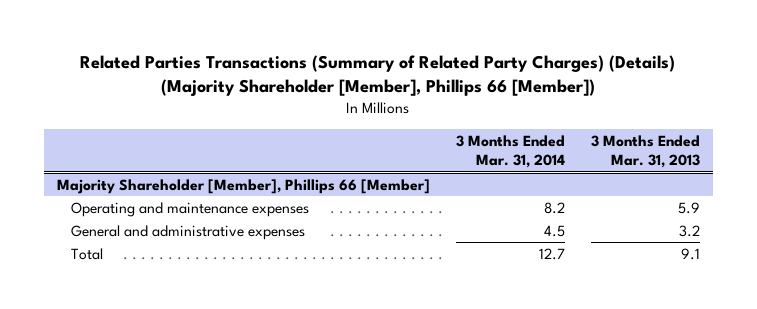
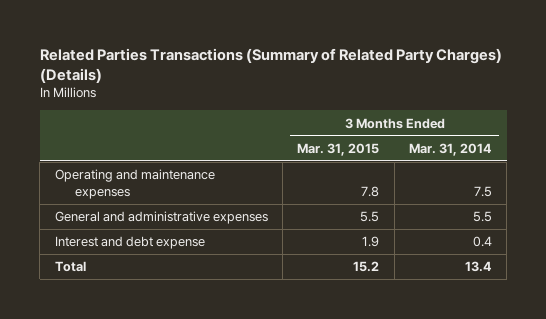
- Related Parties Transactions (Summary of Related Party Charges) (Details) (Majority Shareholder [Member], Phillips 66 [Member])
+ Related Parties Transactions (Summary of Related Party Charges) (Details)
- | 3 Months Ended Mar. 31, 2014 | 3 Months Ended Mar. 31, 2013
+ | 3 Months Ended Mar. 31, 2015 | 3 Months Ended Mar. 31, 2014
- Majority Shareholder [Member], Phillips 66 [Member]
- Operating and maintenance expenses | 8.2 | 5.9
- General and administrative expenses | 4.5 | 3.2
- Total | 12.7 | 9.1
+ Operating and maintenance expenses | 7.8 | 7.5
+ General and administrative expenses | 5.5 | 5.5
+ Interest and debt expense | 1.9 | 0.4
+ Total | 15.2 | 13.4

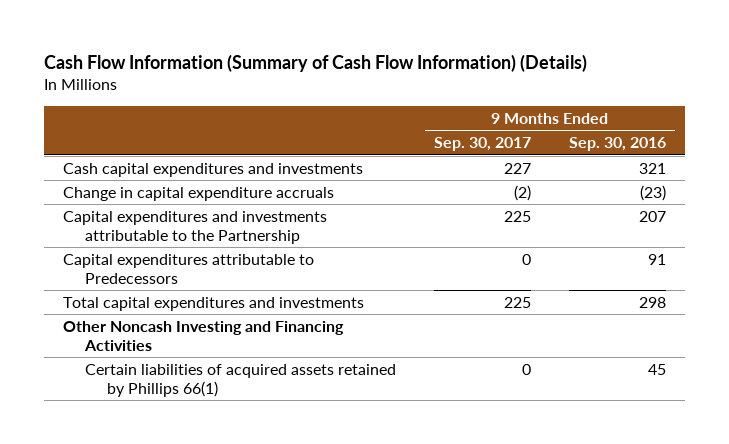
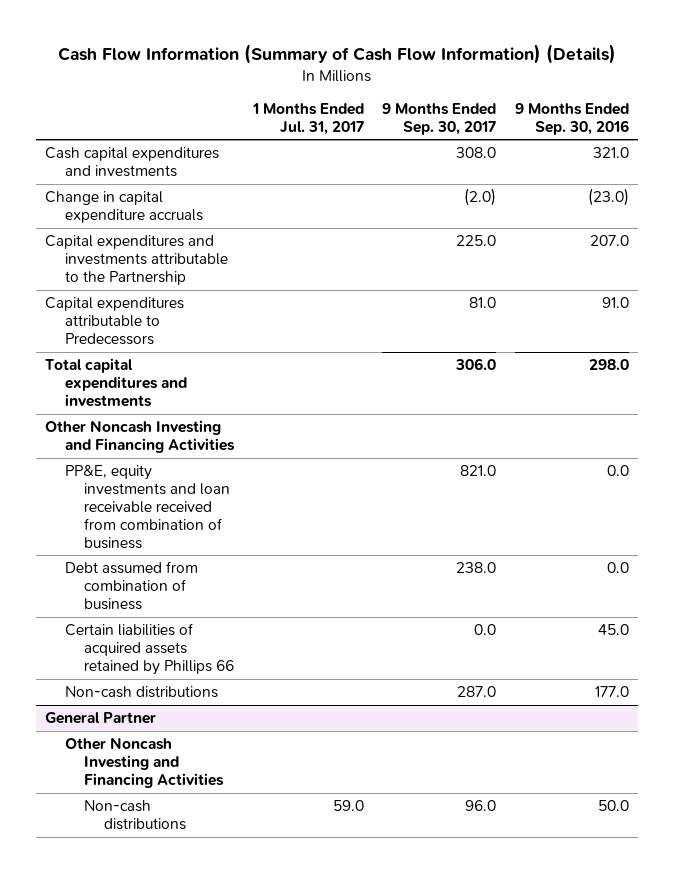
- | 9 Months Ended Sep. 30, 2017 | 9 Months Ended Sep. 30, 2016
+ | 1 Months Ended Jul. 31, 2017 | 9 Months Ended Sep. 30, 2017 | 9 Months Ended Sep. 30, 2016
- Cash capital expenditures and investments | 227 | 321
- Change in capital expenditure accruals | (2) | (23)
- Capital expenditures and investments attributable to the Partnership | 225 | 207
- Capital expenditures attributable to Predecessors | 0 | 91
- Total capital expenditures and investments | 225 | 298
+ Cash capital expenditures and investments | | 308.0 | 321.0
+ Change in capital expenditure accruals | | (2.0) | (23.0)
+ Capital expenditures and investments attributable to the Partnership | | 225.0 | 207.0
+ Capital expenditures attributable to Predecessors | | 81.0 | 91.0
+ Total capital expenditures and investments | | 306.0 | 298.0
- Certain liabilities of acquired assets retained by Phillips 66(1) | 0 | 45
+ PP&E, equity investments and loan receivable received from combination of business | | 821.0 | 0.0
+ Debt assumed from combination of business | | 238.0 | 0.0
+ Certain liabilities of acquired assets retained by Phillips 66 | | 0.0 | 45.0
+ Non-cash distributions | | 287.0 | 177.0
+ General Partner
+ Other Noncash Investing and Financing Activities
+ Non-cash distributions | 59.0 | 96.0 | 50.0

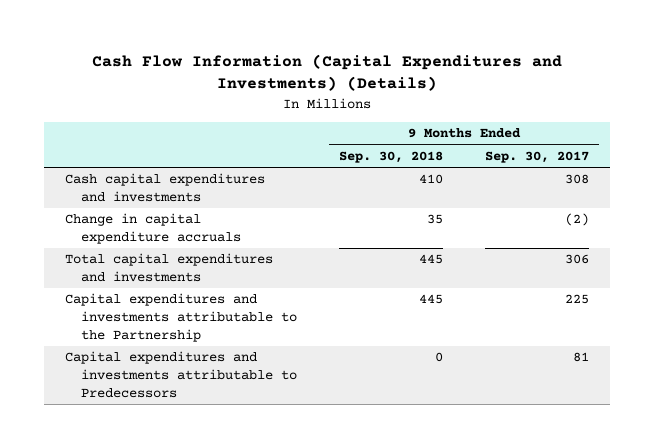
- Cash Flow Information (Summary of Cash Flow Information) (Details)
+ Cash Flow Information (Capital Expenditures and Investments) (Details)
- | 1 Months Ended Jul. 31, 2017 | 9 Months Ended Sep. 30, 2017 | 9 Months Ended Sep. 30, 2016
+ | 9 Months Ended Sep. 30, 2018 | 9 Months Ended Sep. 30, 2017
- Cash capital expenditures and investments | | 308.0 | 321.0
- Change in capital expenditure accruals | | (2.0) | (23.0)
- Capital expenditures and investments attributable to the Partnership | | 225.0 | 207.0
- Capital expenditures attributable to Predecessors | | 81.0 | 91.0
- Total capital expenditures and investments | | 306.0 | 298.0
- Other Noncash Investing and Financing Activities
- PP&E, equity investments and loan receivable received from combination of business | | 821.0 | 0.0
- Debt assumed from combination of business | | 238.0 | 0.0
- Certain liabilities of acquired assets retained by Phillips 66 | | 0.0 | 45.0
- Non-cash distributions | | 287.0 | 177.0
- General Partner
- Other Noncash Investing and Financing Activities
- Non-cash distributions | 59.0 | 96.0 | 50.0
+ Cash capital expenditures and investments | 410 | 308
+ Change in capital expenditure accruals | 35 | (2)
+ Total capital expenditures and investments | 445 | 306
+ Capital expenditures and investments attributable to the Partnership | 445 | 225
+ Capital expenditures and investments attributable to Predecessors | 0 | 81

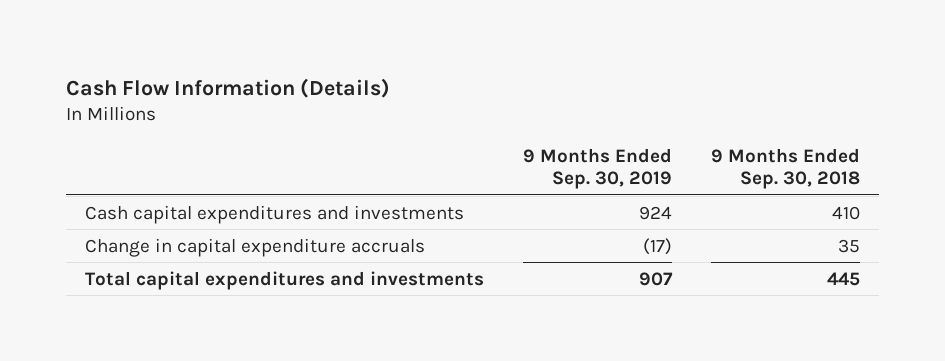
- Cash Flow Information (Capital Expenditures and Investments) (Details)
+ Cash Flow Information (Details)
- | 9 Months Ended Sep. 30, 2018 | 9 Months Ended Sep. 30, 2017
+ | 9 Months Ended Sep. 30, 2019 | 9 Months Ended Sep. 30, 2018
- Capital expenditures and investments attributable to the Partnership | 445 | 225
- Capital expenditures and investments attributable to Predecessors | 0 | 81

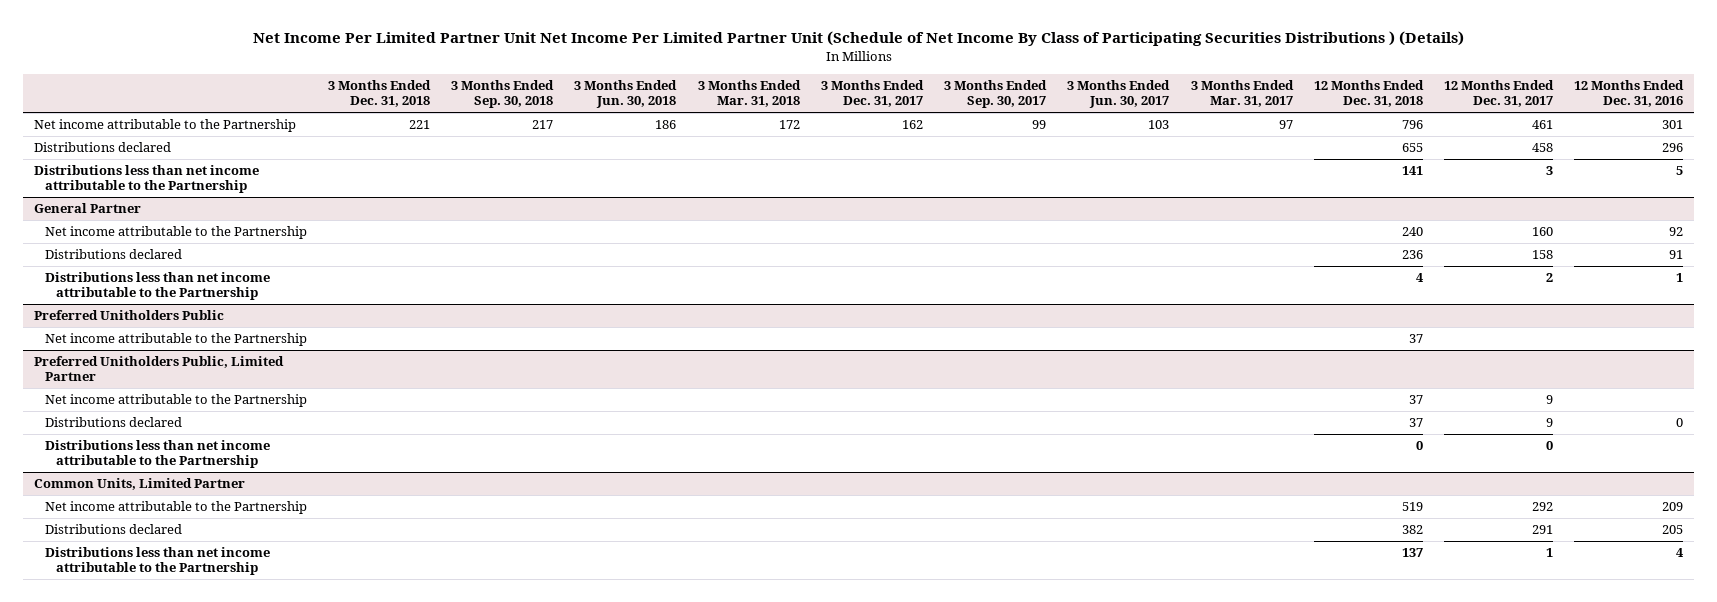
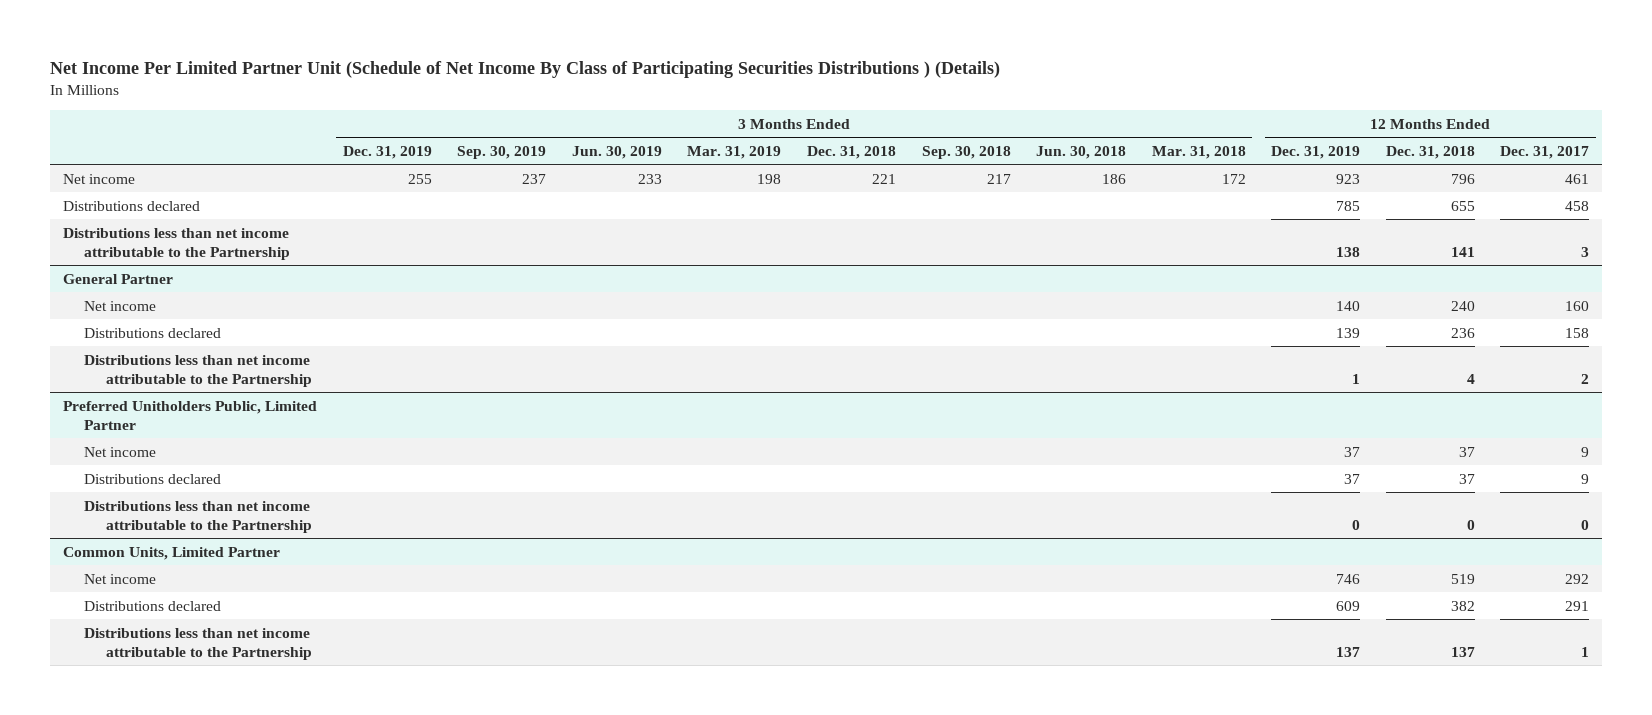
- Net Income Per Limited Partner Unit Net Income Per Limited Partner Unit (Schedule of Net Income By Class of Participating Securities Distributions ) (Details)
+ Net Income Per Limited Partner Unit (Schedule of Net Income By Class of Participating Securities Distributions ) (Details)
- | 3 Months Ended Dec. 31, 2018 | 3 Months Ended Sep. 30, 2018 | 3 Months Ended Jun. 30, 2018 | 3 Months Ended Mar. 31, 2018 | 3 Months Ended Dec. 31, 2017 | 3 Months Ended Sep. 30, 2017 | 3 Months Ended Jun. 30, 2017 | 3 Months Ended Mar. 31, 2017 | 12 Months Ended Dec. 31, 2018 | 12 Months Ended Dec. 31, 2017 | 12 Months Ended Dec. 31, 2016
+ | 3 Months Ended Dec. 31, 2019 | 3 Months Ended Sep. 30, 2019 | 3 Months Ended Jun. 30, 2019 | 3 Months Ended Mar. 31, 2019 | 3 Months Ended Dec. 31, 2018 | 3 Months Ended Sep. 30, 2018 | 3 Months Ended Jun. 30, 2018 | 3 Months Ended Mar. 31, 2018 | 12 Months Ended Dec. 31, 2019 | 12 Months Ended Dec. 31, 2018 | 12 Months Ended Dec. 31, 2017
- Net income attributable to the Partnership | 221 | 217 | 186 | 172 | 162 | 99 | 103 | 97 | 796 | 461 | 301
+ Net income | 255 | 237 | 233 | 198 | 221 | 217 | 186 | 172 | 923 | 796 | 461
@ General Partner
- Net income attributable to the Partnership | | | | | | | | | 240 | 160 | 92
+ Net income | | | | | | | | | 140 | 240 | 160
- Preferred Unitholders Public
- Net income attributable to the Partnership | | | | | | | | | 37 | |
@ Preferred Unitholders Public, Limited Partner
- Net income attributable to the Partnership | | | | | | | | | 37 | 9 |
+ Net income | | | | | | | | | 37 | 37 | 9
@ Common Units, Limited Partner
- Net income attributable to the Partnership | | | | | | | | | 519 | 292 | 209
+ Net income | | | | | | | | | 746 | 519 | 292

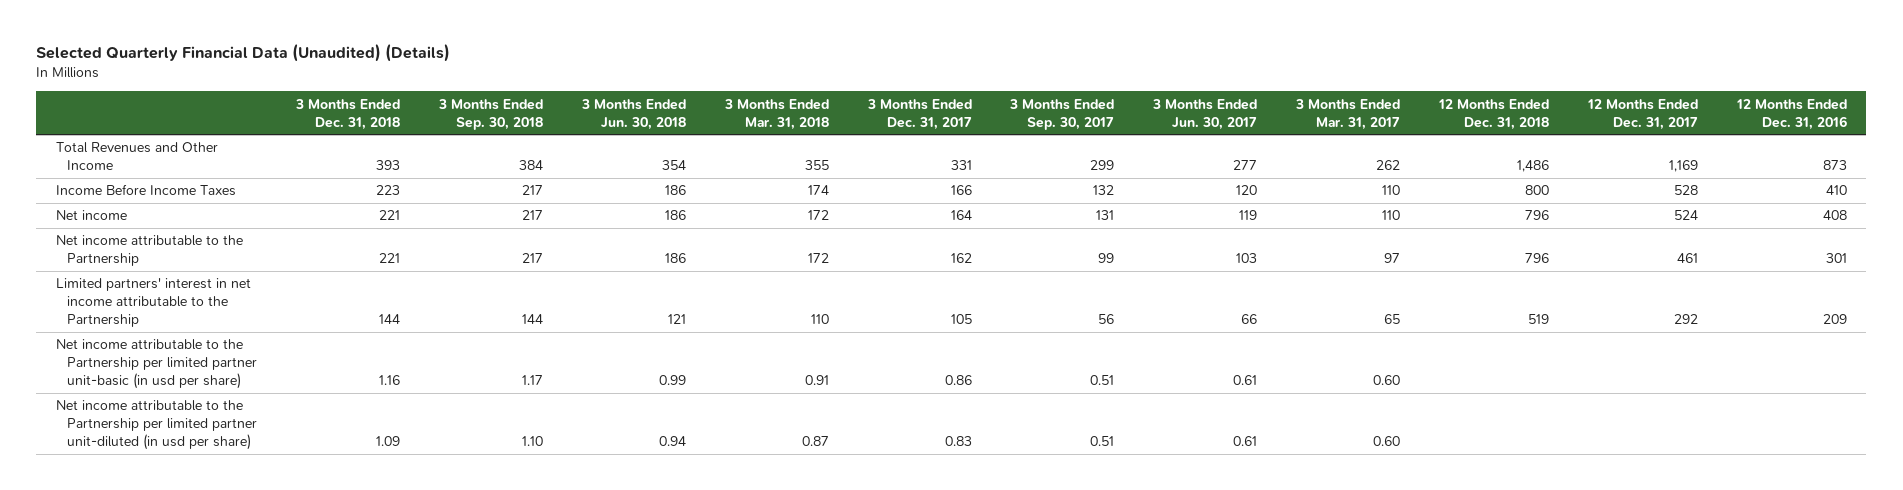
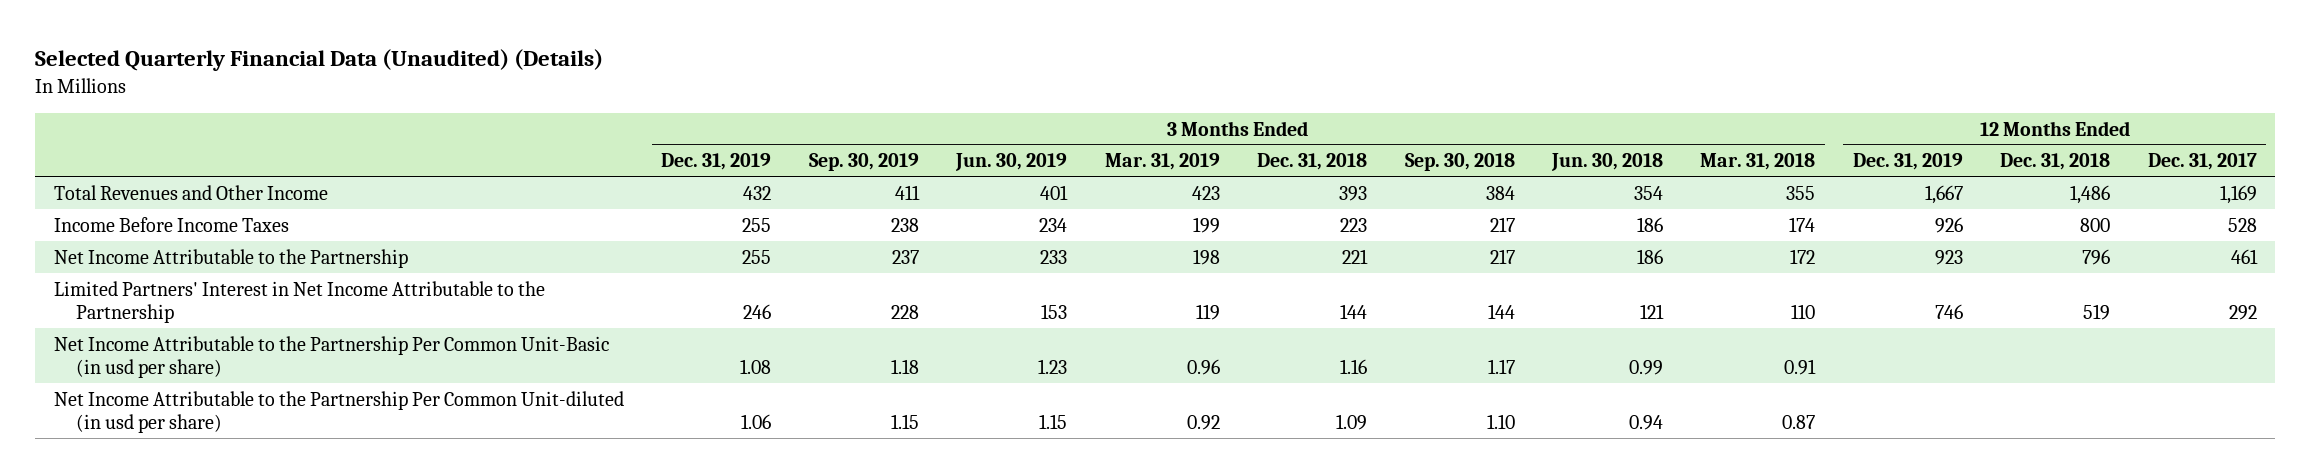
- | 3 Months Ended Dec. 31, 2018 | 3 Months Ended Sep. 30, 2018 | 3 Months Ended Jun. 30, 2018 | 3 Months Ended Mar. 31, 2018 | 3 Months Ended Dec. 31, 2017 | 3 Months Ended Sep. 30, 2017 | 3 Months Ended Jun. 30, 2017 | 3 Months Ended Mar. 31, 2017 | 12 Months Ended Dec. 31, 2018 | 12 Months Ended Dec. 31, 2017 | 12 Months Ended Dec. 31, 2016
+ | 3 Months Ended Dec. 31, 2019 | 3 Months Ended Sep. 30, 2019 | 3 Months Ended Jun. 30, 2019 | 3 Months Ended Mar. 31, 2019 | 3 Months Ended Dec. 31, 2018 | 3 Months Ended Sep. 30, 2018 | 3 Months Ended Jun. 30, 2018 | 3 Months Ended Mar. 31, 2018 | 12 Months Ended Dec. 31, 2019 | 12 Months Ended Dec. 31, 2018 | 12 Months Ended Dec. 31, 2017
- Net income | 221 | 217 | 186 | 172 | 164 | 131 | 119 | 110 | 796 | 524 | 408
- Net income attributable to the Partnership | 221 | 217 | 186 | 172 | 162 | 99 | 103 | 97 | 796 | 461 | 301
- Limited partners' interest in net income attributable to the Partnership | 144 | 144 | 121 | 110 | 105 | 56 | 66 | 65 | 519 | 292 | 209
- Net income attributable to the Partnership per limited partner unit-basic (in usd per share) | 1.16 | 1.17 | 0.99 | 0.91 | 0.86 | 0.51 | 0.61 | 0.60 | | |
- Net income attributable to the Partnership per limited partner unit-diluted (in usd per share) | 1.09 | 1.10 | 0.94 | 0.87 | 0.83 | 0.51 | 0.61 | 0.60 | | |
+ Net Income Attributable to the Partnership | 255 | 237 | 233 | 198 | 221 | 217 | 186 | 172 | 923 | 796 | 461
+ Limited Partners' Interest in Net Income Attributable to the Partnership | 246 | 228 | 153 | 119 | 144 | 144 | 121 | 110 | 746 | 519 | 292
+ Net Income Attributable to the Partnership Per Common Unit-Basic (in usd per share) | 1.08 | 1.18 | 1.23 | 0.96 | 1.16 | 1.17 | 0.99 | 0.91 | | |
+ Net Income Attributable to the Partnership Per Common Unit-diluted (in usd per share) | 1.06 | 1.15 | 1.15 | 0.92 | 1.09 | 1.10 | 0.94 | 0.87 | | |

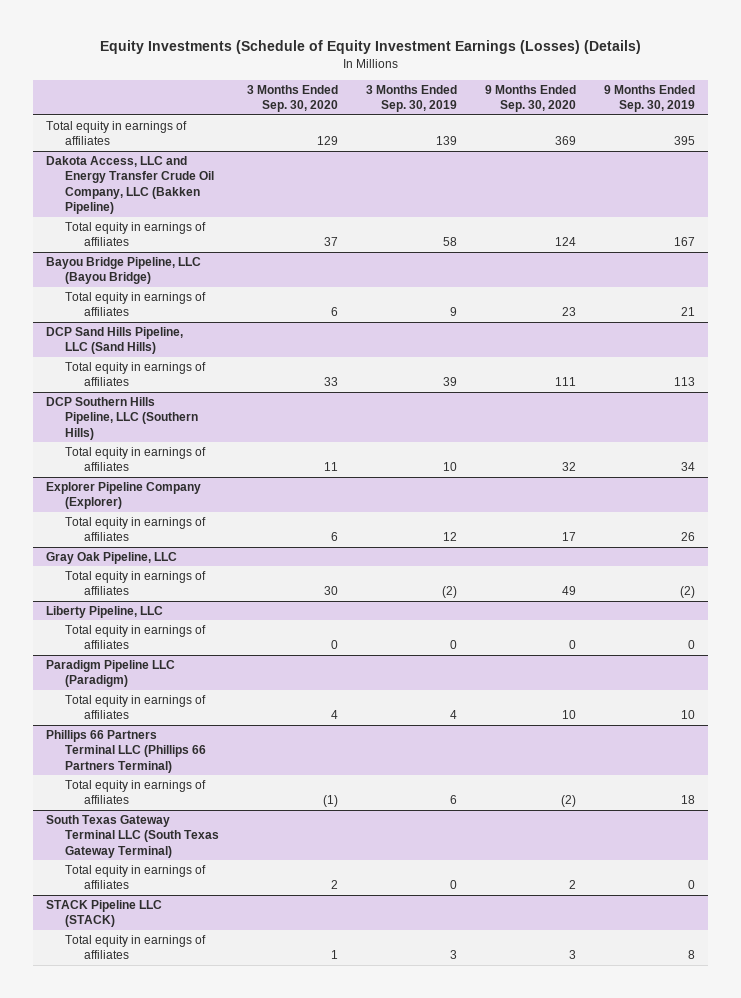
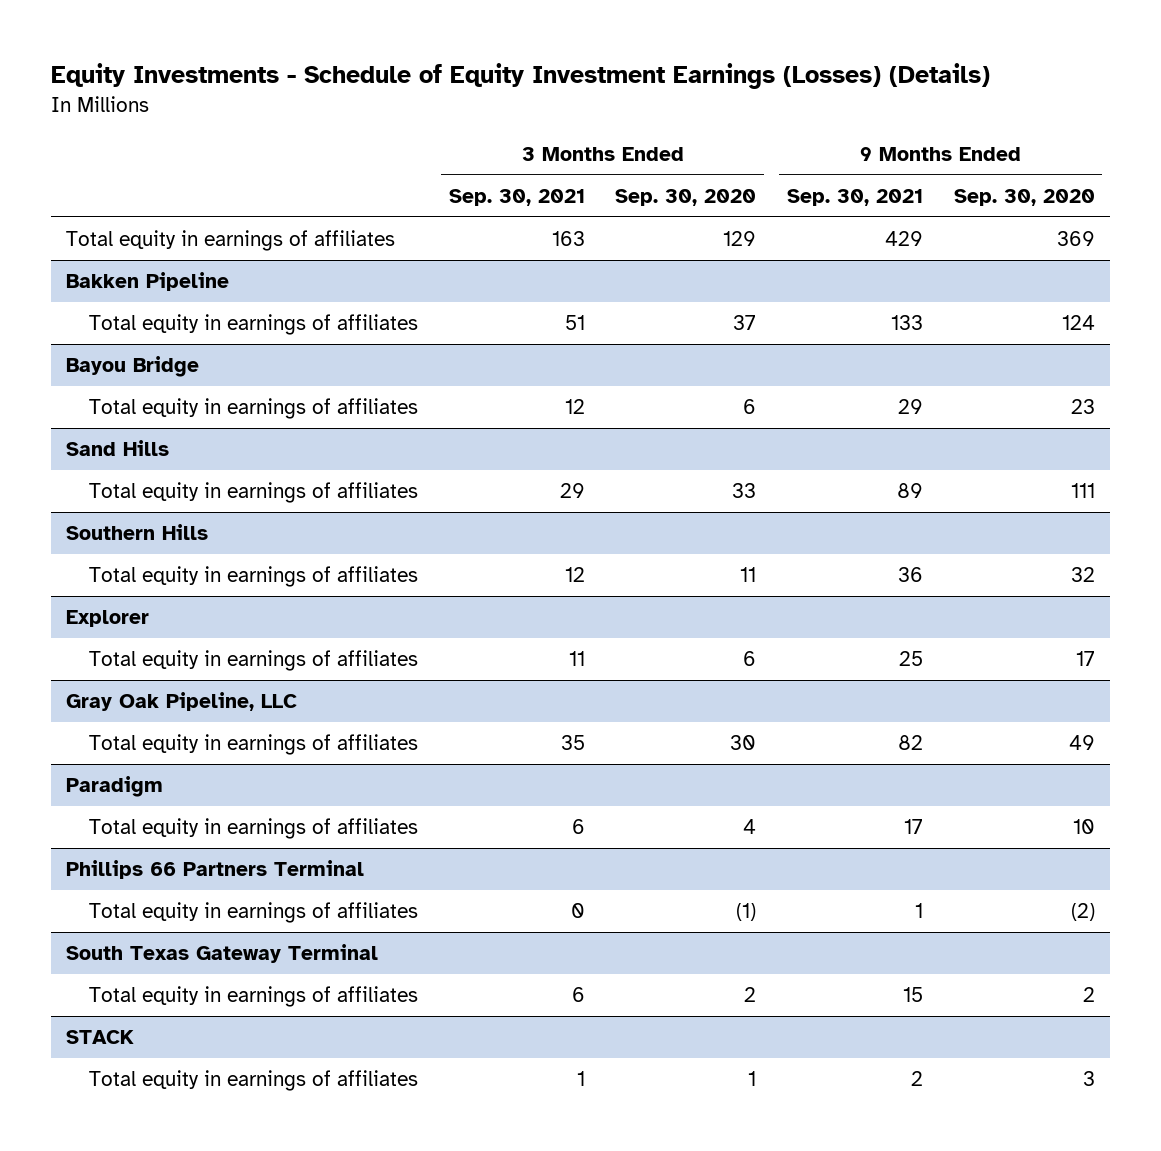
- Equity Investments (Schedule of Equity Investment Earnings (Losses) (Details)
+ Equity Investments - Schedule of Equity Investment Earnings (Losses) (Details)
- | 3 Months Ended Sep. 30, 2020 | 3 Months Ended Sep. 30, 2019 | 9 Months Ended Sep. 30, 2020 | 9 Months Ended Sep. 30, 2019
+ | 3 Months Ended Sep. 30, 2021 | 3 Months Ended Sep. 30, 2020 | 9 Months Ended Sep. 30, 2021 | 9 Months Ended Sep. 30, 2020
- Dakota Access, LLC and Energy Transfer Crude Oil Company, LLC (Bakken Pipeline)
+ Bakken Pipeline
- Bayou Bridge Pipeline, LLC (Bayou Bridge)
+ Bayou Bridge
- DCP Sand Hills Pipeline, LLC (Sand Hills)
+ Sand Hills
- DCP Southern Hills Pipeline, LLC (Southern Hills)
+ Southern Hills
- Explorer Pipeline Company (Explorer)
+ Explorer
- Liberty Pipeline, LLC
- Total equity in earnings of affiliates | 0 | 0 | 0 | 0
- Paradigm Pipeline LLC (Paradigm)
+ Paradigm
- Phillips 66 Partners Terminal LLC (Phillips 66 Partners Terminal)
+ Phillips 66 Partners Terminal
- South Texas Gateway Terminal LLC (South Texas Gateway Terminal)
+ South Texas Gateway Terminal
- STACK Pipeline LLC (STACK)
+ STACK

